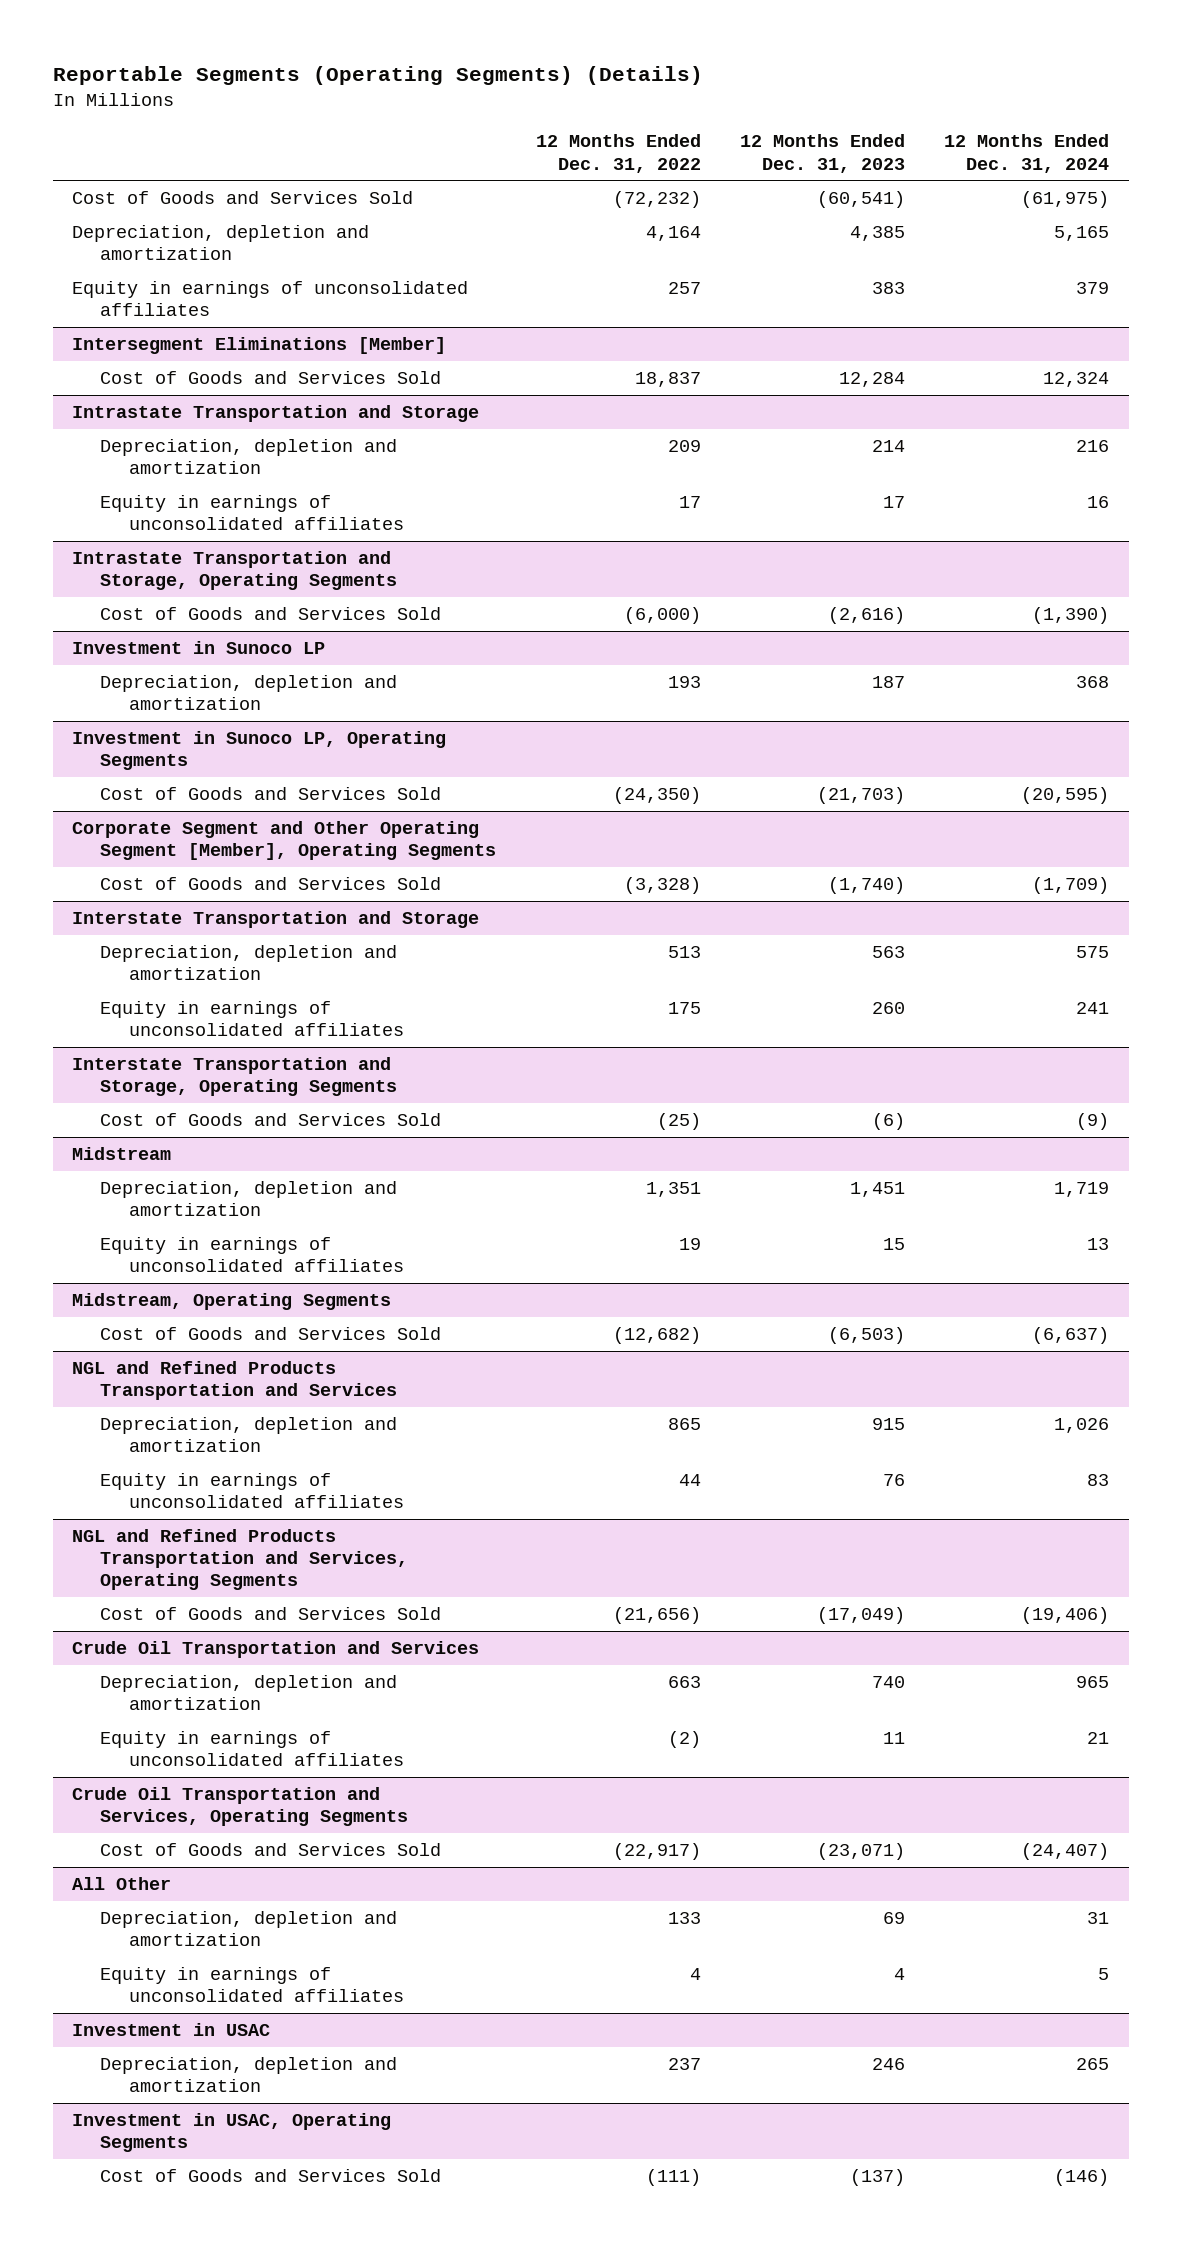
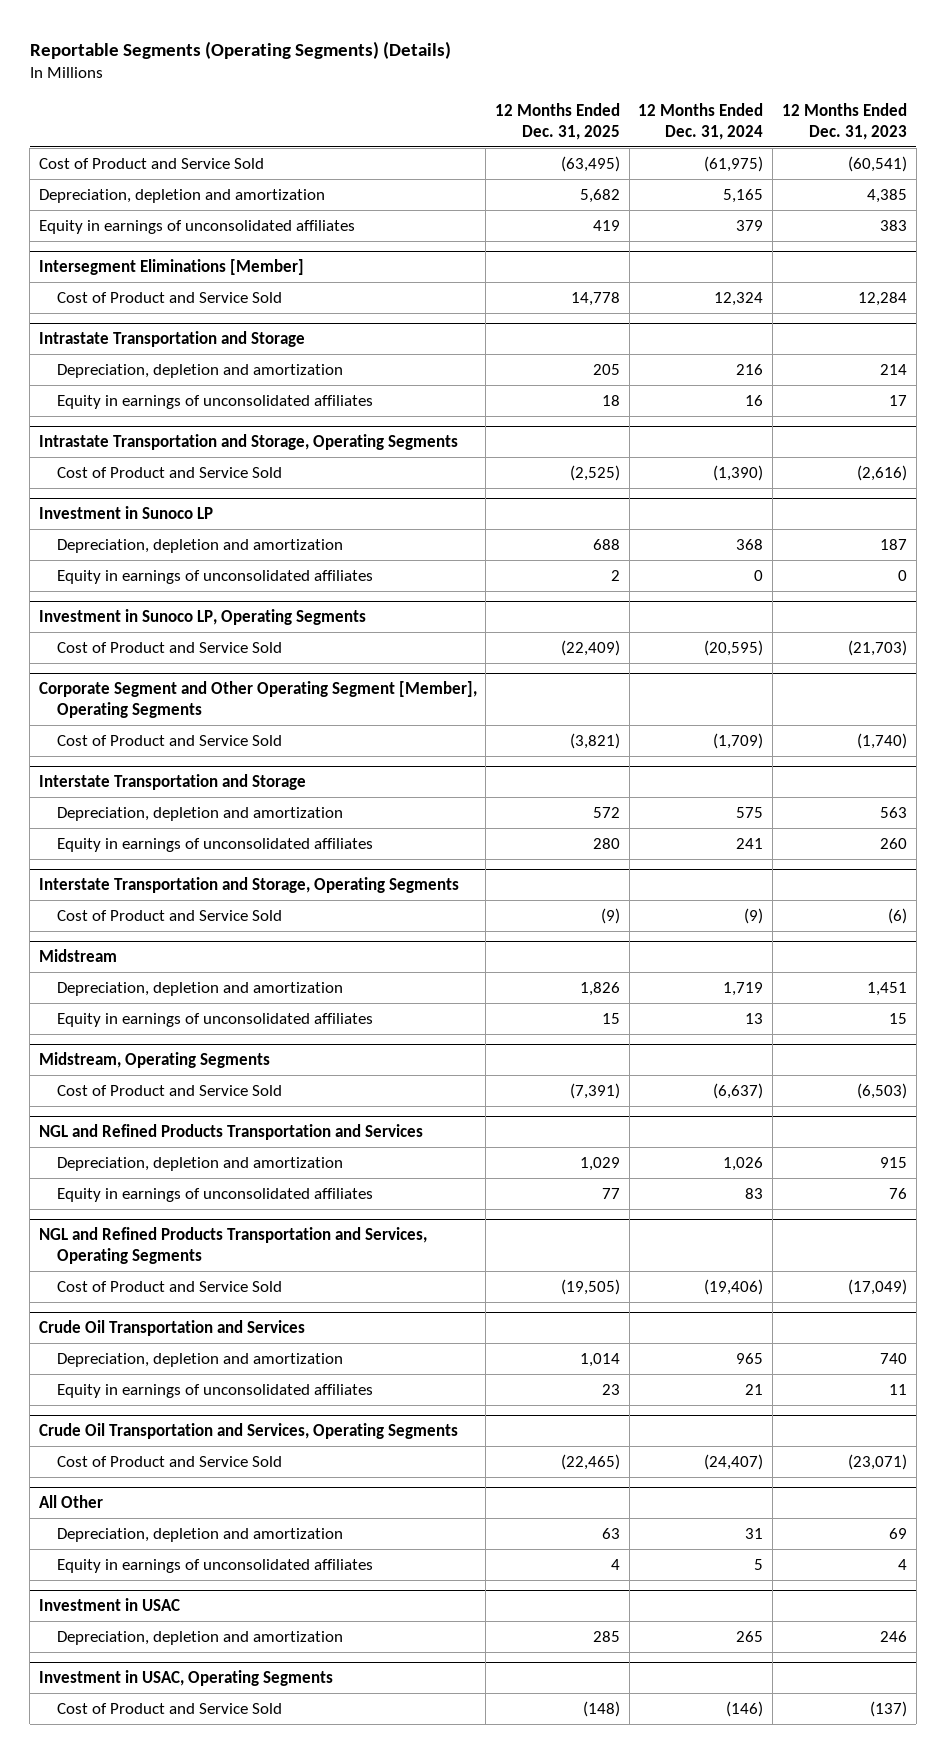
- | 12 Months Ended Dec. 31, 2022 | 12 Months Ended Dec. 31, 2023 | 12 Months Ended Dec. 31, 2024
+ | 12 Months Ended Dec. 31, 2025 | 12 Months Ended Dec. 31, 2024 | 12 Months Ended Dec. 31, 2023
- Cost of Goods and Services Sold | (72,232) | (60,541) | (61,975)
+ Cost of Product and Service Sold | (63,495) | (61,975) | (60,541)
@ Intersegment Eliminations [Member]
- Cost of Goods and Services Sold | 18,837 | 12,284 | 12,324
+ Cost of Product and Service Sold | 14,778 | 12,324 | 12,284
@ Intrastate Transportation and Storage, Operating Segments
- Cost of Goods and Services Sold | (6,000) | (2,616) | (1,390)
+ Cost of Product and Service Sold | (2,525) | (1,390) | (2,616)
@ Investment in Sunoco LP
+ Equity in earnings of unconsolidated affiliates | 2 | 0 | 0
@ Investment in Sunoco LP, Operating Segments
- Cost of Goods and Services Sold | (24,350) | (21,703) | (20,595)
+ Cost of Product and Service Sold | (22,409) | (20,595) | (21,703)
@ Corporate Segment and Other Operating Segment [Member], Operating Segments
- Cost of Goods and Services Sold | (3,328) | (1,740) | (1,709)
+ Cost of Product and Service Sold | (3,821) | (1,709) | (1,740)
@ Interstate Transportation and Storage, Operating Segments
- Cost of Goods and Services Sold | (25) | (6) | (9)
+ Cost of Product and Service Sold | (9) | (9) | (6)
@ Midstream, Operating Segments
- Cost of Goods and Services Sold | (12,682) | (6,503) | (6,637)
+ Cost of Product and Service Sold | (7,391) | (6,637) | (6,503)
@ NGL and Refined Products Transportation and Services, Operating Segments
- Cost of Goods and Services Sold | (21,656) | (17,049) | (19,406)
+ Cost of Product and Service Sold | (19,505) | (19,406) | (17,049)
@ Crude Oil Transportation and Services, Operating Segments
- Cost of Goods and Services Sold | (22,917) | (23,071) | (24,407)
+ Cost of Product and Service Sold | (22,465) | (24,407) | (23,071)
@ Investment in USAC, Operating Segments
- Cost of Goods and Services Sold | (111) | (137) | (146)
+ Cost of Product and Service Sold | (148) | (146) | (137)

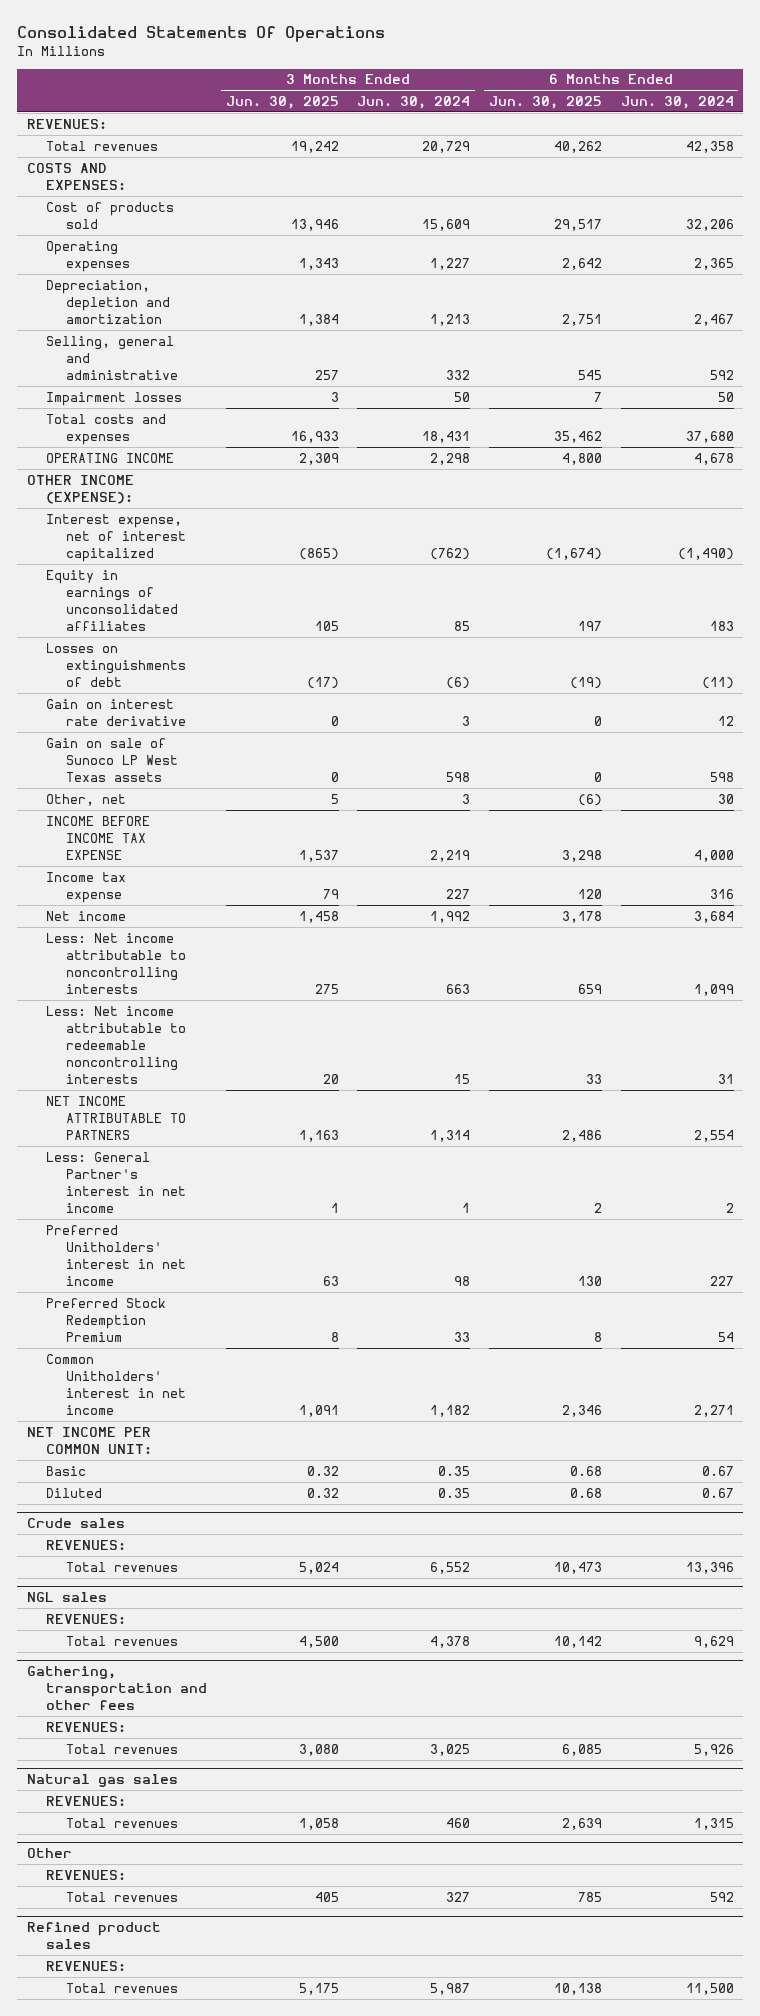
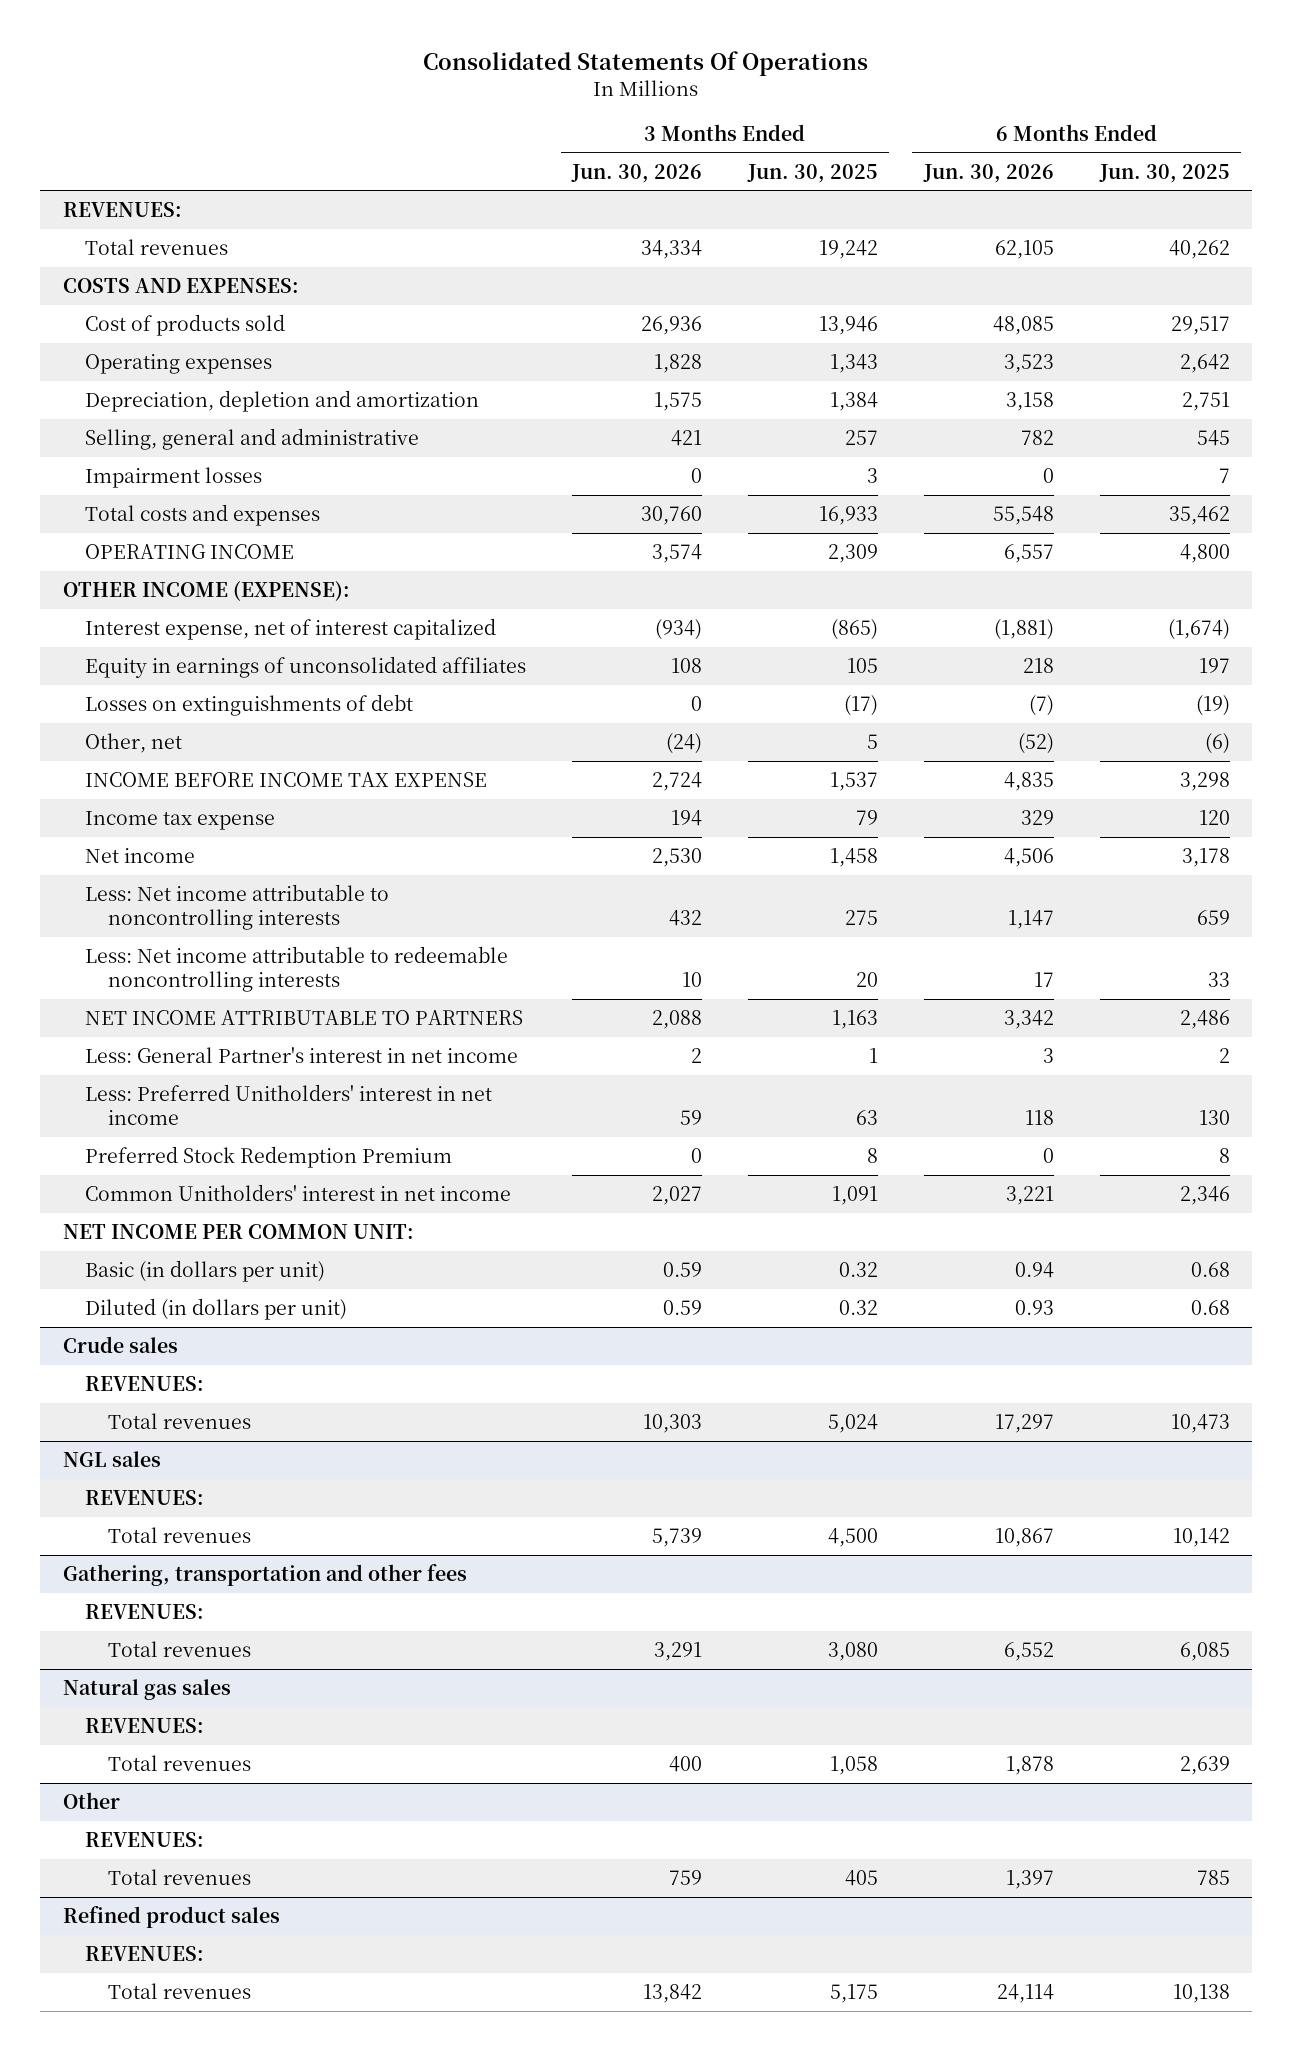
- | 3 Months Ended Jun. 30, 2025 | 3 Months Ended Jun. 30, 2024 | 6 Months Ended Jun. 30, 2025 | 6 Months Ended Jun. 30, 2024
+ | 3 Months Ended Jun. 30, 2026 | 3 Months Ended Jun. 30, 2025 | 6 Months Ended Jun. 30, 2026 | 6 Months Ended Jun. 30, 2025
- Gain on interest rate derivative | 0 | 3 | 0 | 12
- Gain on sale of Sunoco LP West Texas assets | 0 | 598 | 0 | 598
- Preferred Unitholders' interest in net income | 63 | 98 | 130 | 227
+ Less: Preferred Unitholders' interest in net income | 59 | 63 | 118 | 130
- Basic | 0.32 | 0.35 | 0.68 | 0.67
- Diluted | 0.32 | 0.35 | 0.68 | 0.67
+ Basic (in dollars per unit) | 0.59 | 0.32 | 0.94 | 0.68
+ Diluted (in dollars per unit) | 0.59 | 0.32 | 0.93 | 0.68

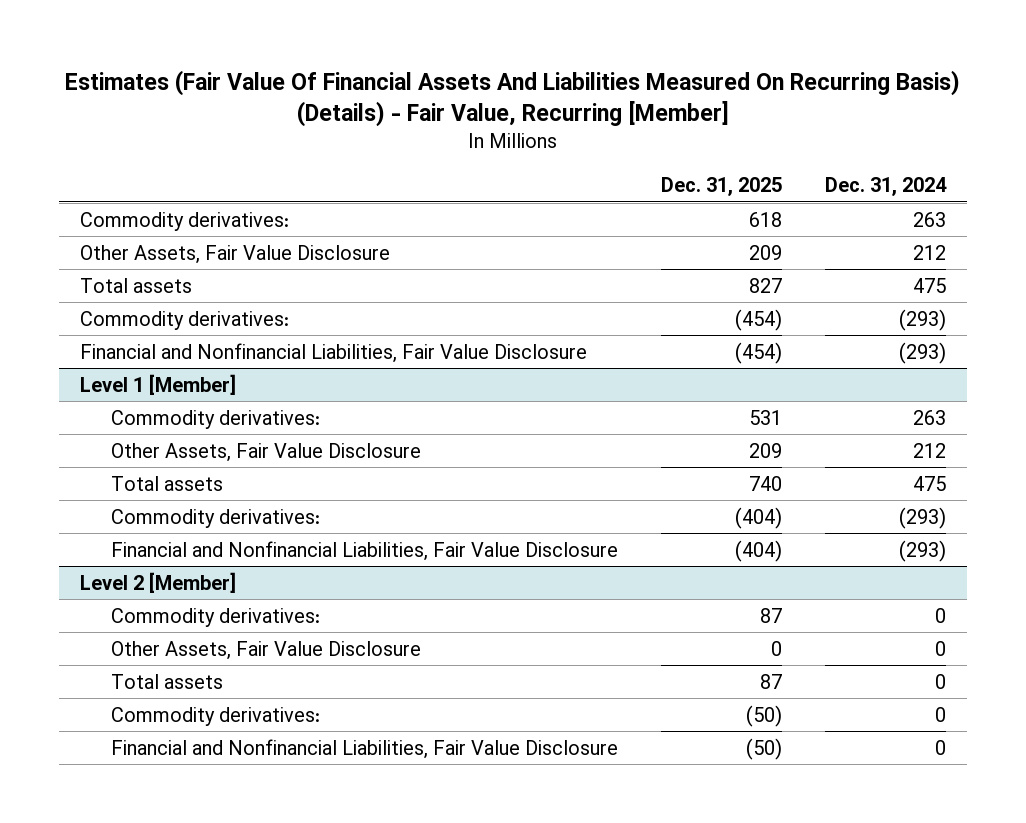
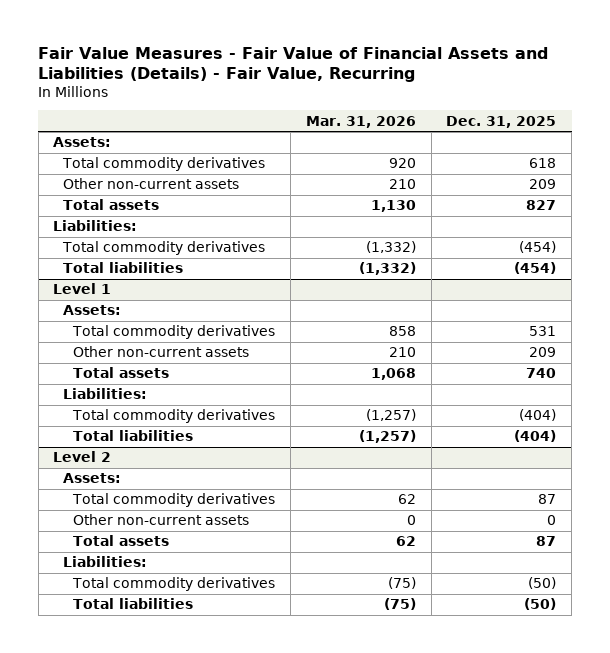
- Estimates (Fair Value Of Financial Assets And Liabilities Measured On Recurring Basis) (Details) - Fair Value, Recurring [Member]
+ Fair Value Measures - Fair Value of Financial Assets and Liabilities (Details) - Fair Value, Recurring
- | Dec. 31, 2025 | Dec. 31, 2024
+ | Mar. 31, 2026 | Dec. 31, 2025
- Commodity derivatives: | 618 | 263
- Other Assets, Fair Value Disclosure | 209 | 212
+ Assets:
+ Total commodity derivatives | 920 | 618
+ Other non-current assets | 210 | 209
- Commodity derivatives: | (454) | (293)
- Financial and Nonfinancial Liabilities, Fair Value Disclosure | (454) | (293)
- Level 1 [Member]
- Commodity derivatives: | 531 | 263
- Other Assets, Fair Value Disclosure | 209 | 212
+ Liabilities:
+ Total commodity derivatives | (1,332) | (454)
+ Total liabilities | (1,332) | (454)
+ Level 1
+ Assets:
+ Total commodity derivatives | 858 | 531
+ Other non-current assets | 210 | 209
- Commodity derivatives: | (404) | (293)
- Financial and Nonfinancial Liabilities, Fair Value Disclosure | (404) | (293)
- Level 2 [Member]
- Commodity derivatives: | 87 | 0
- Other Assets, Fair Value Disclosure | 0 | 0
+ Liabilities:
+ Total commodity derivatives | (1,257) | (404)
+ Total liabilities | (1,257) | (404)
+ Level 2
+ Assets:
+ Total commodity derivatives | 62 | 87
+ Other non-current assets | 0 | 0
- Commodity derivatives: | (50) | 0
- Financial and Nonfinancial Liabilities, Fair Value Disclosure | (50) | 0
+ Liabilities:
+ Total commodity derivatives | (75) | (50)
+ Total liabilities | (75) | (50)

